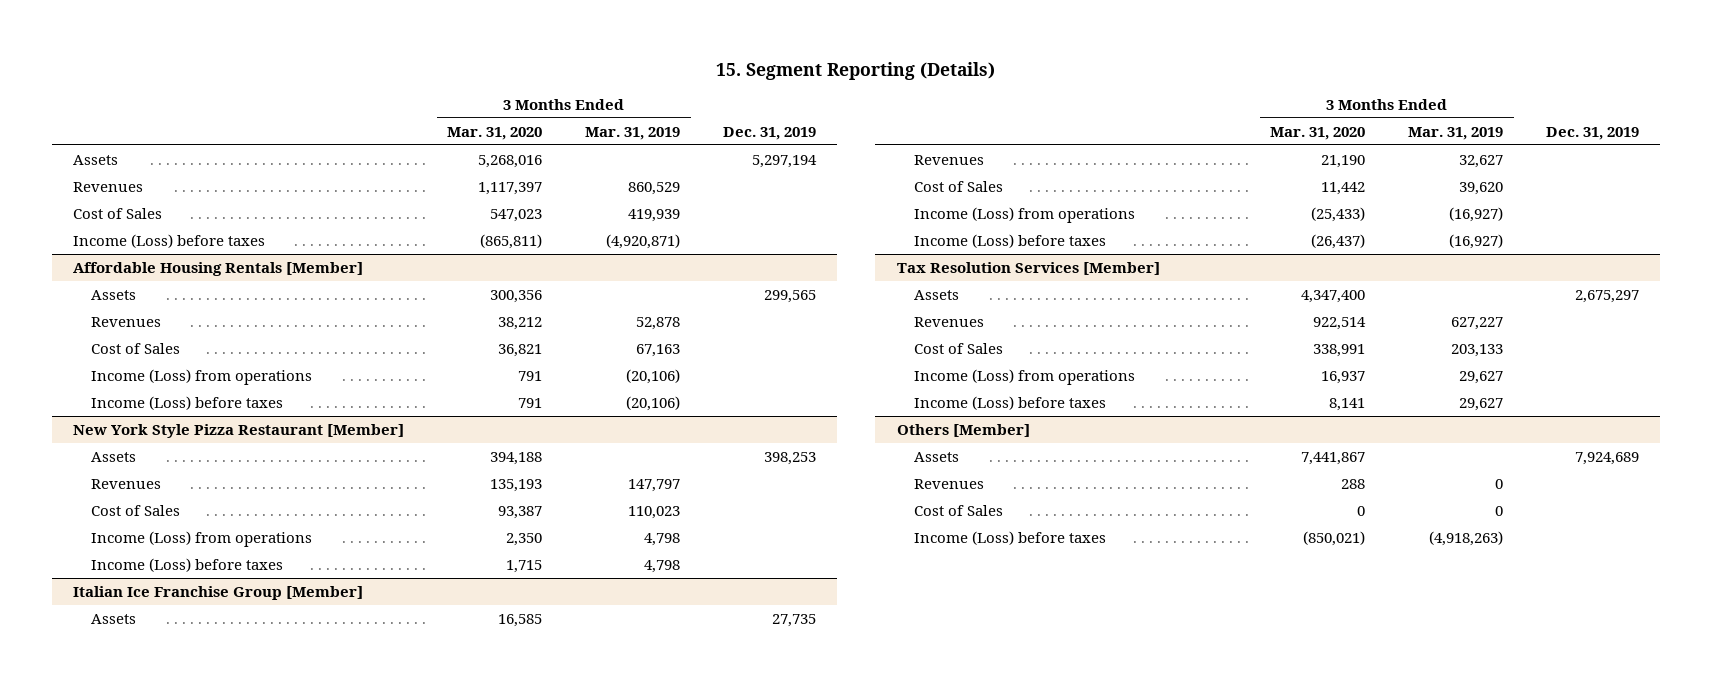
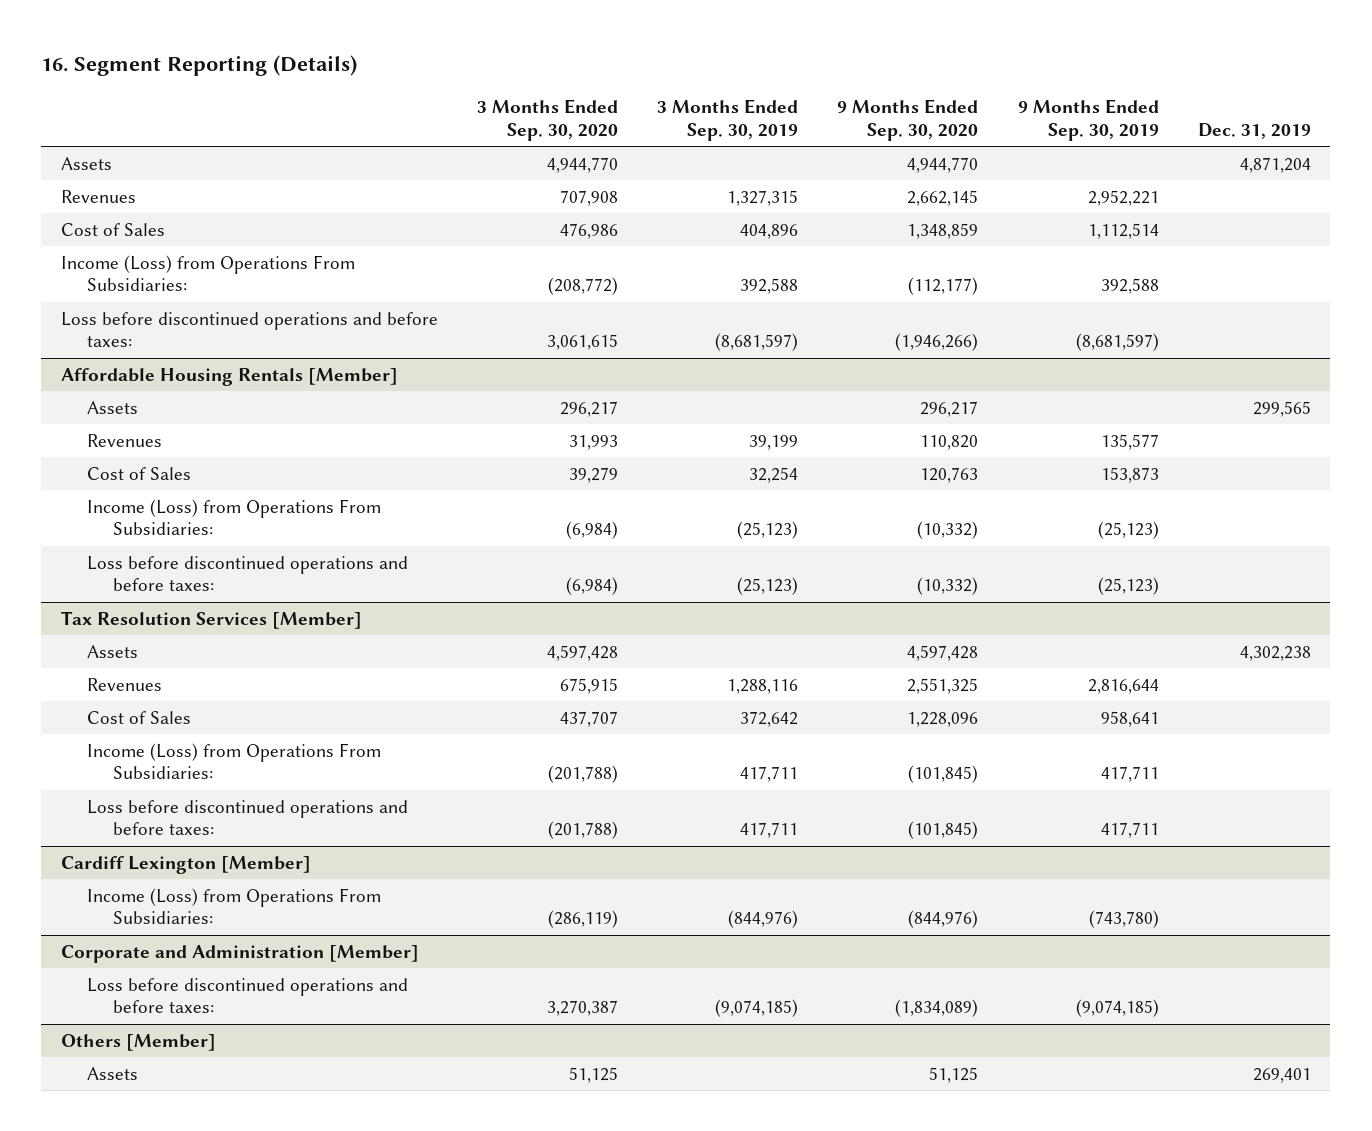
- 15. Segment Reporting (Details)
+ 16. Segment Reporting (Details)
- | 3 Months Ended Mar. 31, 2020 | 3 Months Ended Mar. 31, 2019 | Dec. 31, 2019
+ | 3 Months Ended Sep. 30, 2020 | 3 Months Ended Sep. 30, 2019 | 9 Months Ended Sep. 30, 2020 | 9 Months Ended Sep. 30, 2019 | Dec. 31, 2019
- Assets | 5,268,016 | | 5,297,194
+ Assets | 4,944,770 | | 4,944,770 | | 4,871,204
- Income (Loss) before taxes | (865,811) | (4,920,871) |
+ Income (Loss) from Operations From Subsidiaries: | (208,772) | 392,588 | (112,177) | 392,588 |
+ Loss before discontinued operations and before taxes: | 3,061,615 | (8,681,597) | (1,946,266) | (8,681,597) |
@ Affordable Housing Rentals [Member]
- Income (Loss) from operations | 791 | (20,106) |
- Income (Loss) before taxes | 791 | (20,106) |
- New York Style Pizza Restaurant [Member]
- Assets | 394,188 | | 398,253
- Revenues | 135,193 | 147,797 |
- Cost of Sales | 93,387 | 110,023 |
- Income (Loss) from operations | 2,350 | 4,798 |
- Income (Loss) before taxes | 1,715 | 4,798 |
- Italian Ice Franchise Group [Member]
- Assets | 16,585 | | 27,735
- Revenues | 21,190 | 32,627 |
- Cost of Sales | 11,442 | 39,620 |
- Income (Loss) from operations | (25,433) | (16,927) |
- Income (Loss) before taxes | (26,437) | (16,927) |
@ Affordable Housing Rentals [Member]
+ Income (Loss) from Operations From Subsidiaries: | (6,984) | (25,123) | (10,332) | (25,123) |
+ Loss before discontinued operations and before taxes: | (6,984) | (25,123) | (10,332) | (25,123) |
@ Tax Resolution Services [Member]
- Assets | 4,347,400 | | 2,675,297
+ Assets | 4,597,428 | | 4,597,428 | | 4,302,238
- Income (Loss) from operations | 16,937 | 29,627 |
- Income (Loss) before taxes | 8,141 | 29,627 |
+ Income (Loss) from Operations From Subsidiaries: | (201,788) | 417,711 | (101,845) | 417,711 |
+ Loss before discontinued operations and before taxes: | (201,788) | 417,711 | (101,845) | 417,711 |
+ Cardiff Lexington [Member]
+ Income (Loss) from Operations From Subsidiaries: | (286,119) | (844,976) | (844,976) | (743,780) |
+ Corporate and Administration [Member]
+ Loss before discontinued operations and before taxes: | 3,270,387 | (9,074,185) | (1,834,089) | (9,074,185) |
@ Others [Member]
- Assets | 7,441,867 | | 7,924,689
- Revenues | 288 | 0 |
- Cost of Sales | 0 | 0 |
- Income (Loss) before taxes | (850,021) | (4,918,263) |
+ Assets | 51,125 | | 51,125 | | 269,401

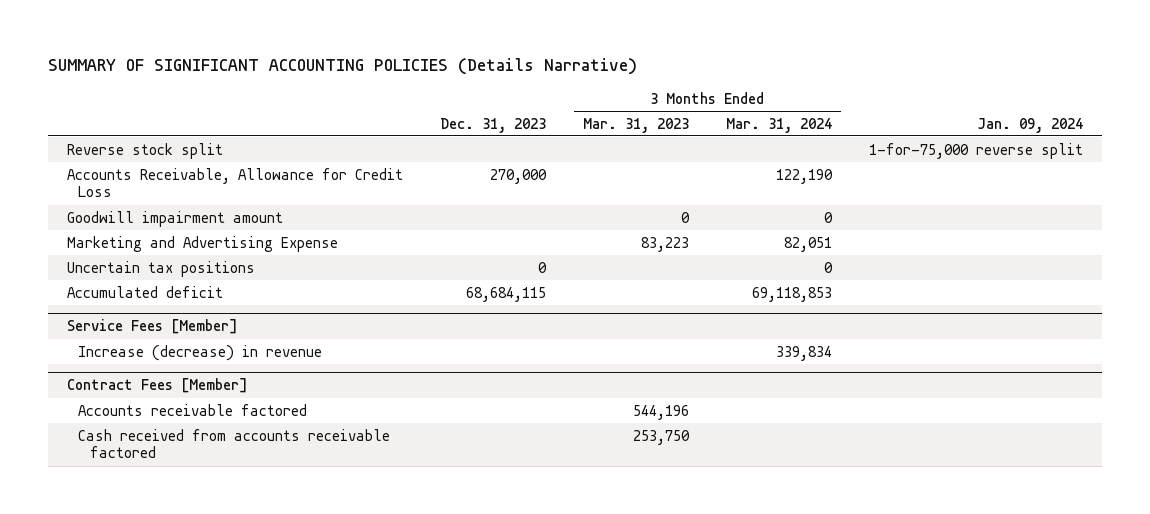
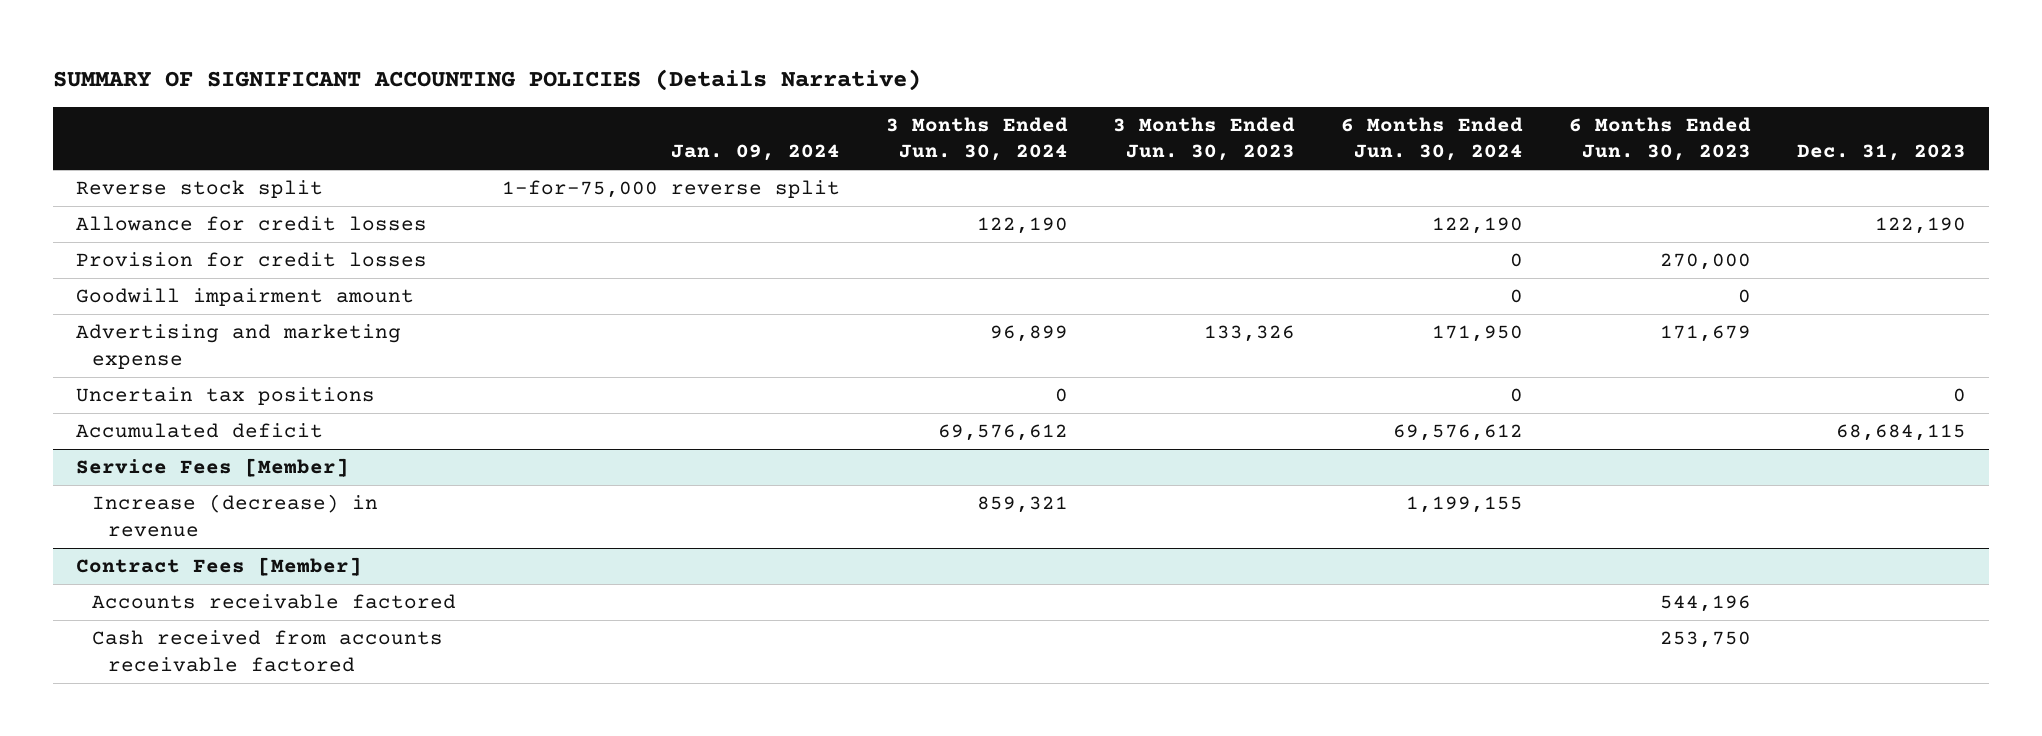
- | Dec. 31, 2023 | 3 Months Ended Mar. 31, 2023 | 3 Months Ended Mar. 31, 2024 | Jan. 09, 2024
+ | Jan. 09, 2024 | 3 Months Ended Jun. 30, 2024 | 3 Months Ended Jun. 30, 2023 | 6 Months Ended Jun. 30, 2024 | 6 Months Ended Jun. 30, 2023 | Dec. 31, 2023
- Accounts Receivable, Allowance for Credit Loss | 270,000 | | 122,190 |
+ Allowance for credit losses | | 122,190 | | 122,190 | | 122,190
+ Provision for credit losses | | | | 0 | 270,000 |
- Marketing and Advertising Expense | | 83,223 | 82,051 |
+ Advertising and marketing expense | | 96,899 | 133,326 | 171,950 | 171,679 |

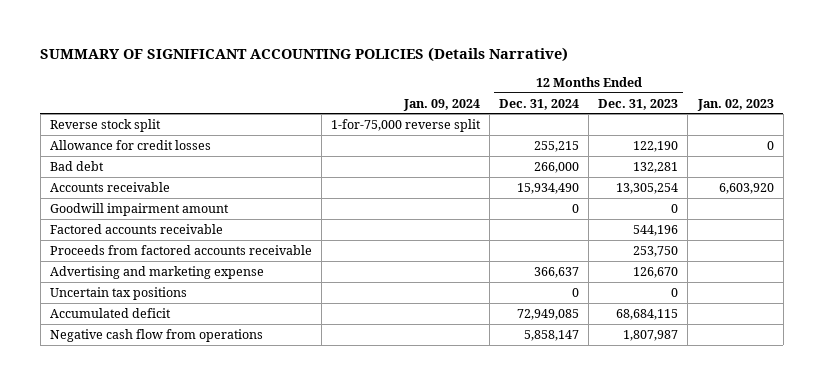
- | Jan. 09, 2024 | 3 Months Ended Jun. 30, 2024 | 3 Months Ended Jun. 30, 2023 | 6 Months Ended Jun. 30, 2024 | 6 Months Ended Jun. 30, 2023 | Dec. 31, 2023
+ | Jan. 09, 2024 | 12 Months Ended Dec. 31, 2024 | 12 Months Ended Dec. 31, 2023 | Jan. 02, 2023
- Provision for credit losses | | | | 0 | 270,000 |
+ Bad debt | | 266,000 | 132,281 |
+ Accounts receivable | | 15,934,490 | 13,305,254 | 6,603,920
+ Factored accounts receivable | | | 544,196 |
+ Proceeds from factored accounts receivable | | | 253,750 |
- Service Fees [Member]
- Increase (decrease) in revenue | | 859,321 | | 1,199,155 | |
- Contract Fees [Member]
- Accounts receivable factored | | | | | 544,196 |
- Cash received from accounts receivable factored | | | | | 253,750 |
+ Negative cash flow from operations | | 5,858,147 | 1,807,987 |

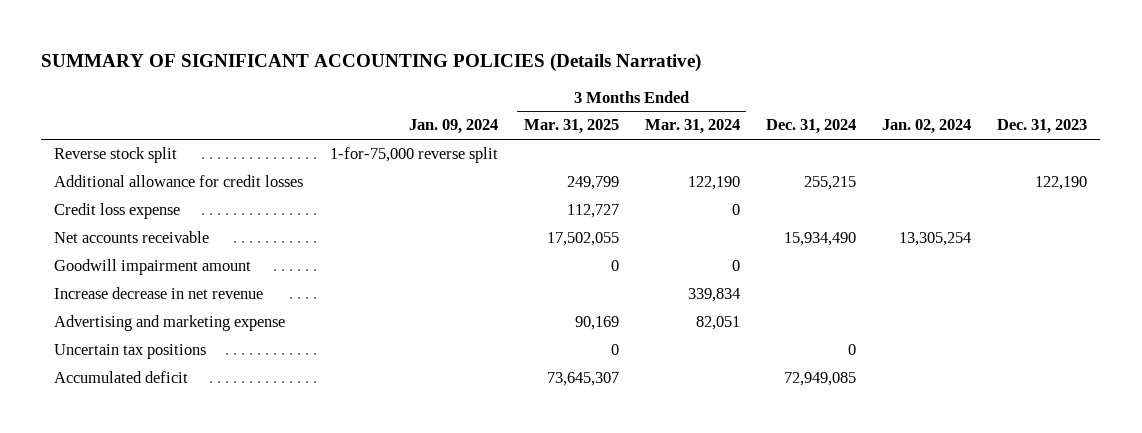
- | Jan. 09, 2024 | 12 Months Ended Dec. 31, 2024 | 12 Months Ended Dec. 31, 2023 | Jan. 02, 2023
+ | Jan. 09, 2024 | 3 Months Ended Mar. 31, 2025 | 3 Months Ended Mar. 31, 2024 | Dec. 31, 2024 | Jan. 02, 2024 | Dec. 31, 2023
- Allowance for credit losses | | 255,215 | 122,190 | 0
- Bad debt | | 266,000 | 132,281 |
- Accounts receivable | | 15,934,490 | 13,305,254 | 6,603,920
+ Additional allowance for credit losses | | 249,799 | 122,190 | 255,215 | | 122,190
+ Credit loss expense | | 112,727 | 0 | | |
+ Net accounts receivable | | 17,502,055 | | 15,934,490 | 13,305,254 |
- Factored accounts receivable | | | 544,196 |
- Proceeds from factored accounts receivable | | | 253,750 |
+ Increase decrease in net revenue | | | 339,834 | | |
- Negative cash flow from operations | | 5,858,147 | 1,807,987 |

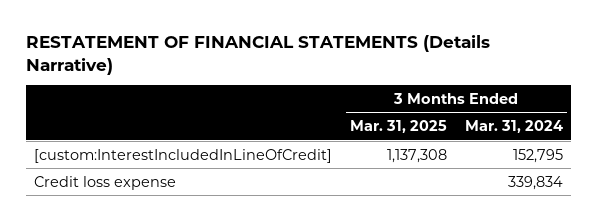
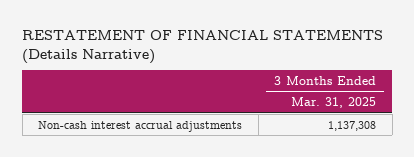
- | 3 Months Ended Mar. 31, 2025 | 3 Months Ended Mar. 31, 2024
+ | 3 Months Ended Mar. 31, 2025
- [custom:InterestIncludedInLineOfCredit] | 1,137,308 | 152,795
- Credit loss expense | | 339,834
+ Non-cash interest accrual adjustments | 1,137,308

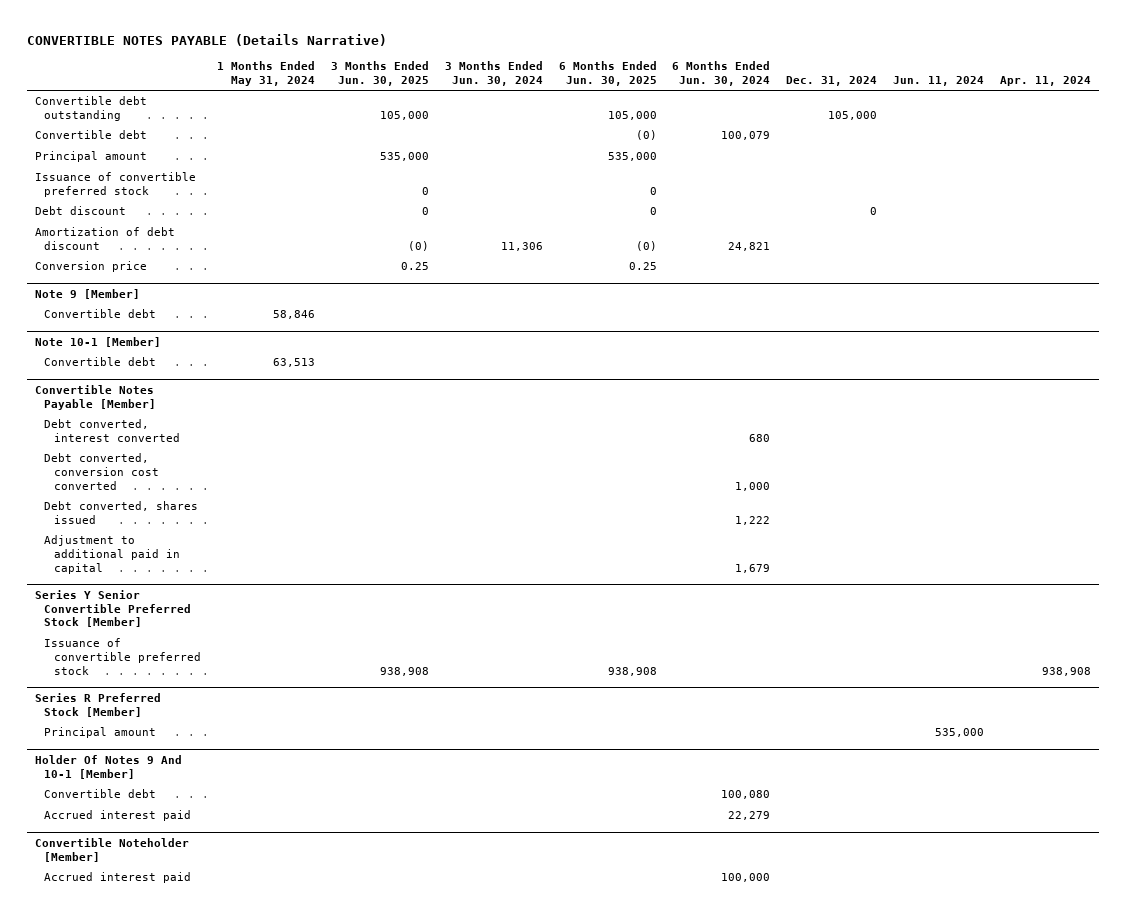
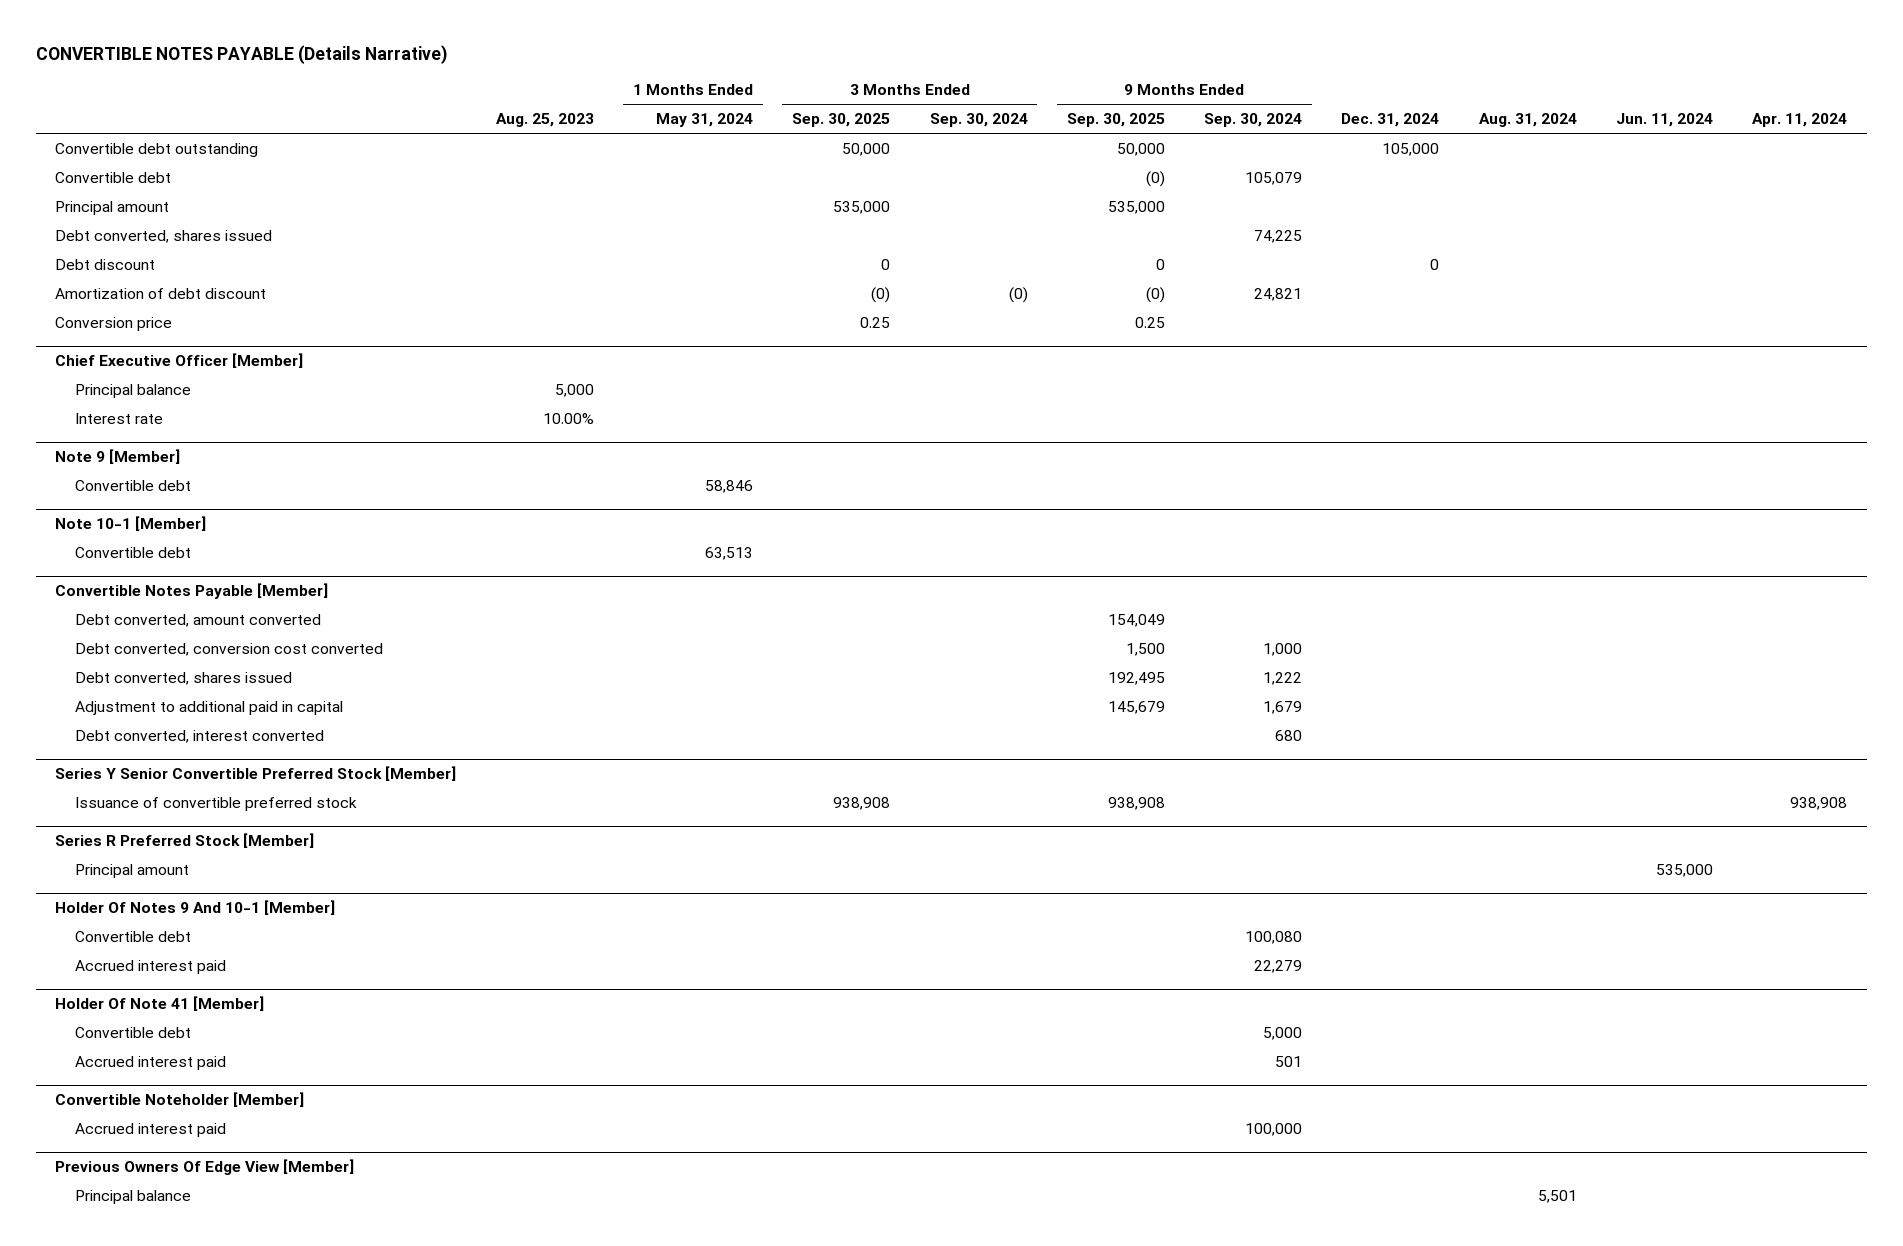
- | 1 Months Ended May 31, 2024 | 3 Months Ended Jun. 30, 2025 | 3 Months Ended Jun. 30, 2024 | 6 Months Ended Jun. 30, 2025 | 6 Months Ended Jun. 30, 2024 | Dec. 31, 2024 | Jun. 11, 2024 | Apr. 11, 2024
+ | Aug. 25, 2023 | 1 Months Ended May 31, 2024 | 3 Months Ended Sep. 30, 2025 | 3 Months Ended Sep. 30, 2024 | 9 Months Ended Sep. 30, 2025 | 9 Months Ended Sep. 30, 2024 | Dec. 31, 2024 | Aug. 31, 2024 | Jun. 11, 2024 | Apr. 11, 2024
- Issuance of convertible preferred stock | | 0 | | 0 | | | |
+ Debt converted, shares issued | | | | | | 74,225 | | | |
+ Chief Executive Officer [Member]
+ Principal balance | 5,000 | | | | | | | | |
+ Interest rate | 10.00% | | | | | | | | |
@ Convertible Notes Payable [Member]
+ Debt converted, amount converted | | | | | 154,049 | | | | |
moved down: Debt converted, interest converted | | | | | | 680 | | | |
+ Holder Of Note 41 [Member]
+ Convertible debt | | | | | | 5,000 | | | |
+ Accrued interest paid | | | | | | 501 | | | |
+ Previous Owners Of Edge View [Member]
+ Principal balance | | | | | | | | 5,501 | |

